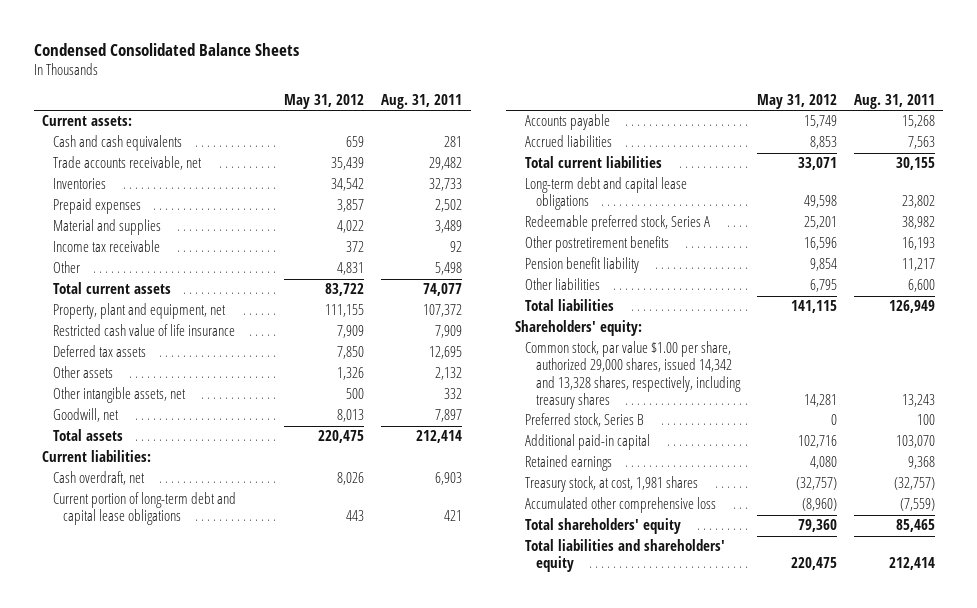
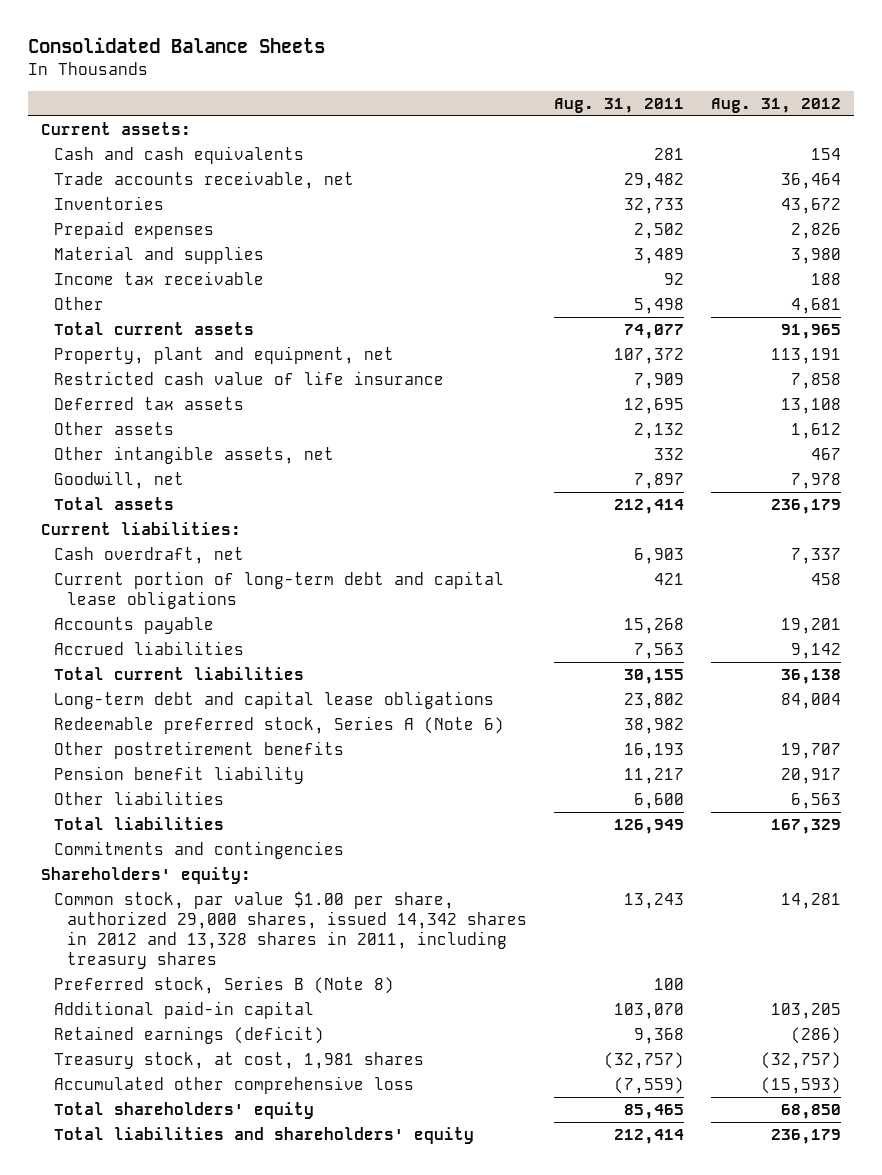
- Condensed Consolidated Balance Sheets
+ Consolidated Balance Sheets
- | May 31, 2012 | Aug. 31, 2011
+ | Aug. 31, 2011 | Aug. 31, 2012
- Redeemable preferred stock, Series A | 25,201 | 38,982
+ Redeemable preferred stock, Series A (Note 6) | 38,982 |
+ Commitments and contingencies
- Common stock, par value $1.00 per share, authorized 29,000 shares, issued 14,342 and 13,328 shares, respectively, including treasury shares | 14,281 | 13,243
- Preferred stock, Series B | 0 | 100
+ Common stock, par value $1.00 per share, authorized 29,000 shares, issued 14,342 shares in 2012 and 13,328 shares in 2011, including treasury shares | 13,243 | 14,281
+ Preferred stock, Series B (Note 8) | 100 |
- Retained earnings | 4,080 | 9,368
+ Retained earnings (deficit) | 9,368 | (286)

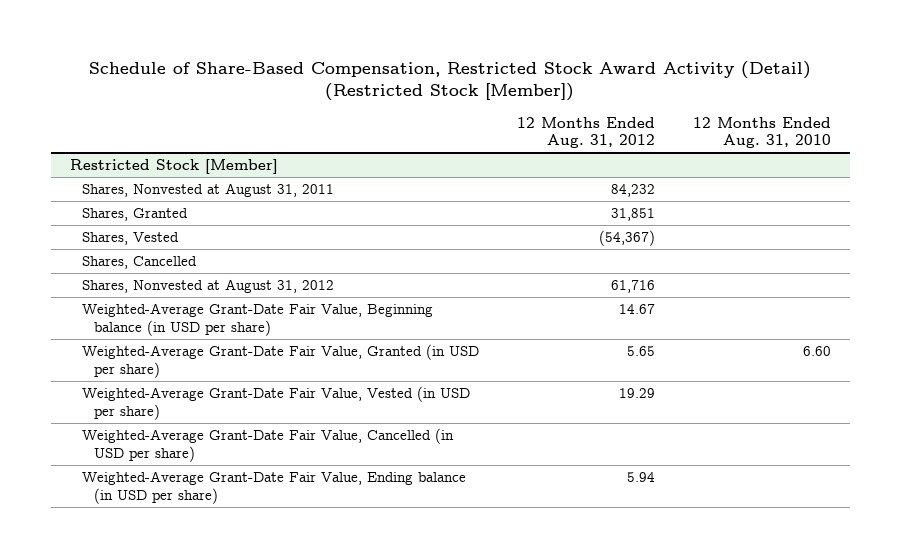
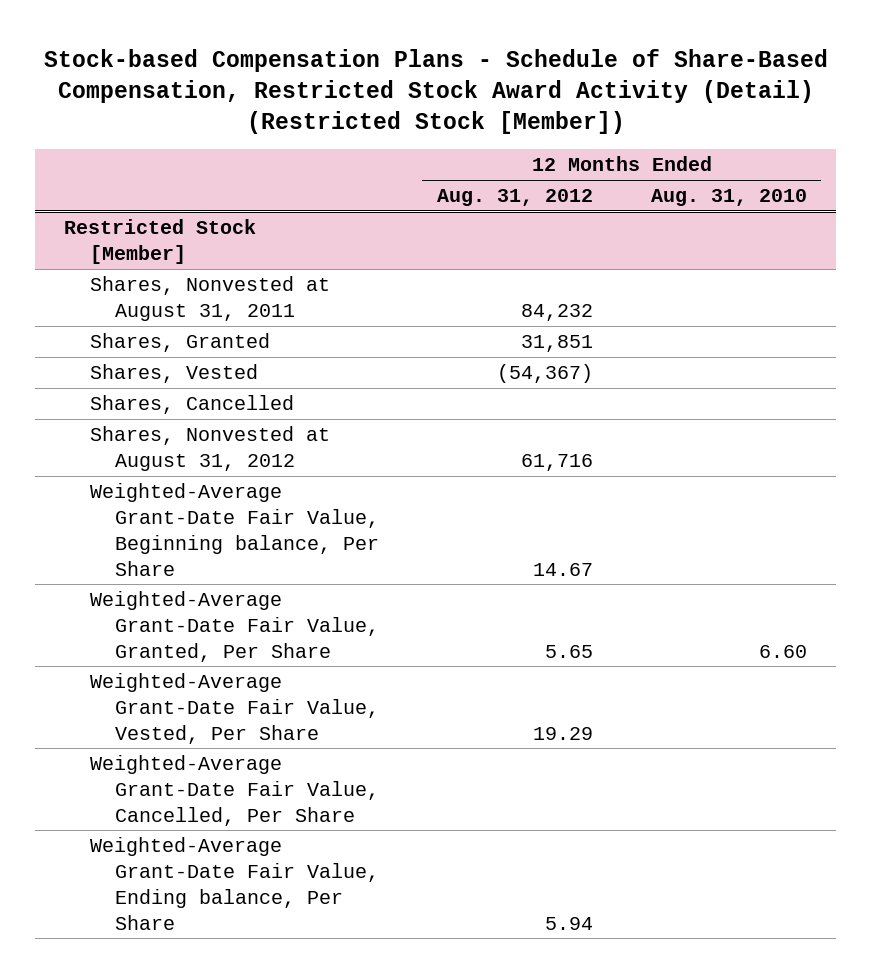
- Schedule of Share-Based Compensation, Restricted Stock Award Activity (Detail) (Restricted Stock [Member])
+ Stock-based Compensation Plans - Schedule of Share-Based Compensation, Restricted Stock Award Activity (Detail) (Restricted Stock [Member])
@ Restricted Stock [Member]
- Weighted-Average Grant-Date Fair Value, Beginning balance (in USD per share) | 14.67 |
- Weighted-Average Grant-Date Fair Value, Granted (in USD per share) | 5.65 | 6.60
- Weighted-Average Grant-Date Fair Value, Vested (in USD per share) | 19.29 |
- Weighted-Average Grant-Date Fair Value, Cancelled (in USD per share)
- Weighted-Average Grant-Date Fair Value, Ending balance (in USD per share) | 5.94 |
+ Weighted-Average Grant-Date Fair Value, Beginning balance, Per Share | 14.67 |
+ Weighted-Average Grant-Date Fair Value, Granted, Per Share | 5.65 | 6.60
+ Weighted-Average Grant-Date Fair Value, Vested, Per Share | 19.29 |
+ Weighted-Average Grant-Date Fair Value, Cancelled, Per Share
+ Weighted-Average Grant-Date Fair Value, Ending balance, Per Share | 5.94 |

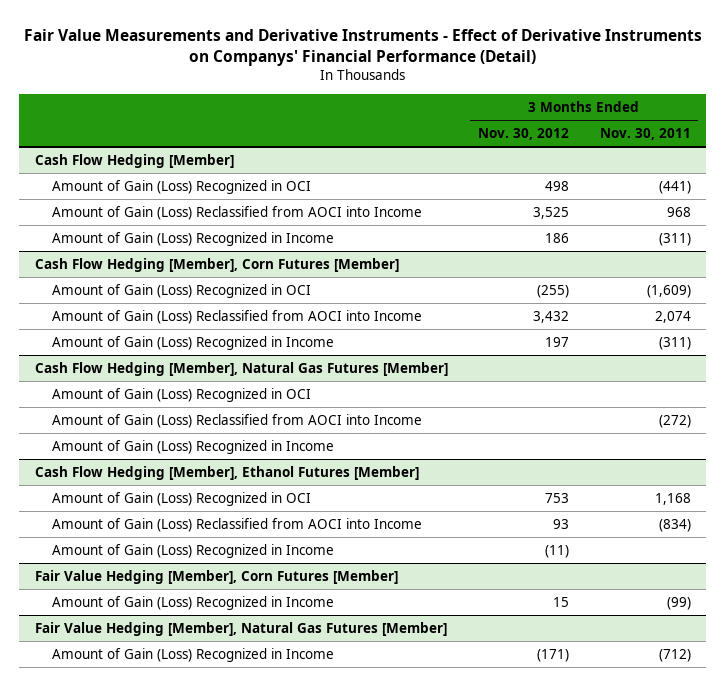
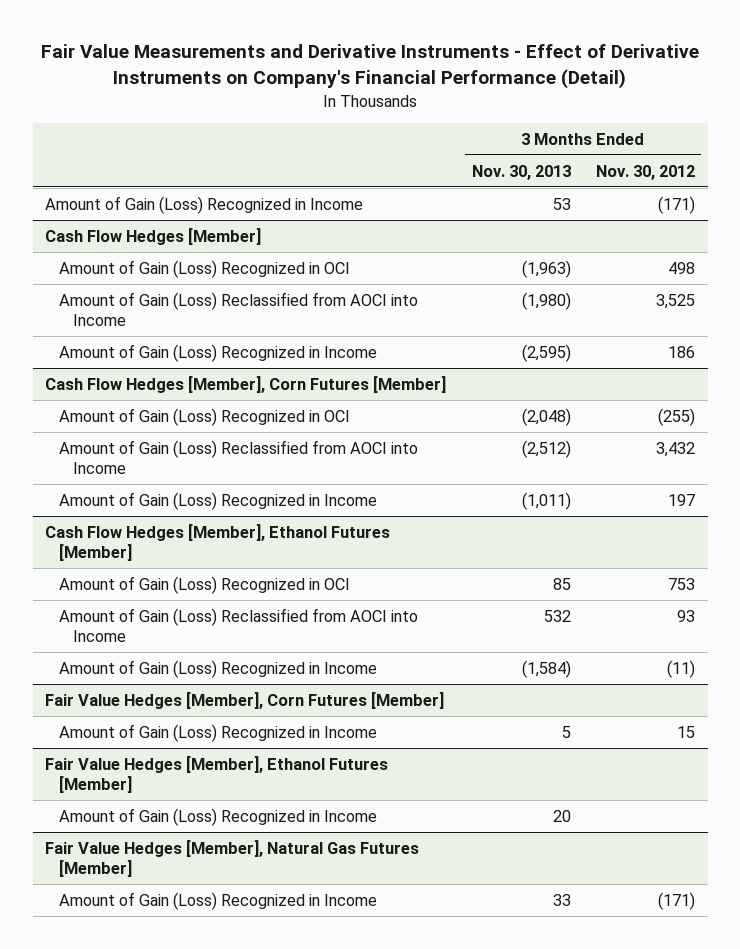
- Fair Value Measurements and Derivative Instruments - Effect of Derivative Instruments on Companys' Financial Performance (Detail)
+ Fair Value Measurements and Derivative Instruments - Effect of Derivative Instruments on Company's Financial Performance (Detail)
- | 3 Months Ended Nov. 30, 2012 | 3 Months Ended Nov. 30, 2011
+ | 3 Months Ended Nov. 30, 2013 | 3 Months Ended Nov. 30, 2012
- Cash Flow Hedging [Member]
+ Amount of Gain (Loss) Recognized in Income | 53 | (171)
+ Cash Flow Hedges [Member]
- Cash Flow Hedging [Member], Corn Futures [Member]
+ Cash Flow Hedges [Member], Corn Futures [Member]
- Cash Flow Hedging [Member], Natural Gas Futures [Member]
- Amount of Gain (Loss) Recognized in OCI
- Amount of Gain (Loss) Reclassified from AOCI into Income | | (272)
- Amount of Gain (Loss) Recognized in Income
- Cash Flow Hedging [Member], Ethanol Futures [Member]
+ Cash Flow Hedges [Member], Ethanol Futures [Member]
- Fair Value Hedging [Member], Corn Futures [Member]
+ Fair Value Hedges [Member], Corn Futures [Member]
- Fair Value Hedging [Member], Natural Gas Futures [Member]
+ Fair Value Hedges [Member], Ethanol Futures [Member]
+ Amount of Gain (Loss) Recognized in Income | 20 |
+ Fair Value Hedges [Member], Natural Gas Futures [Member]

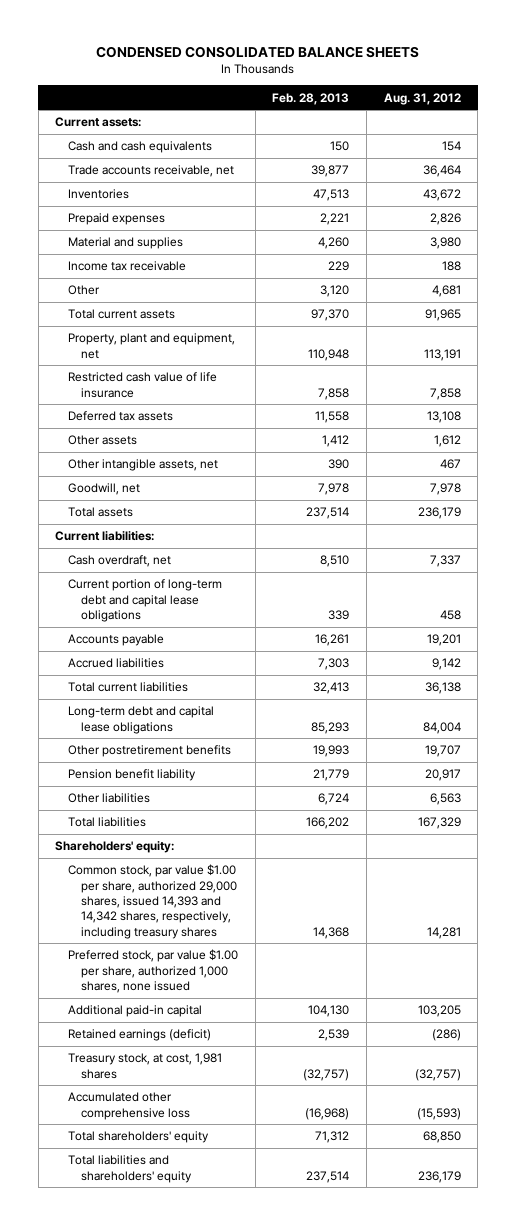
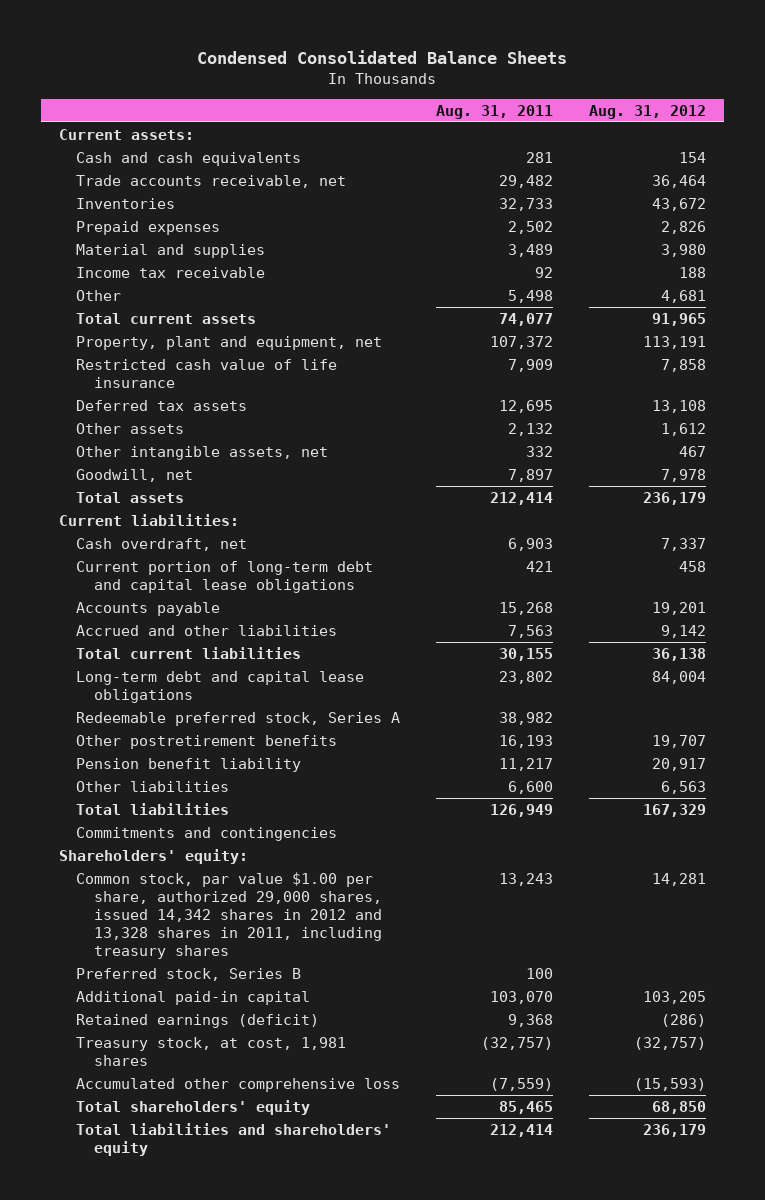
- CONDENSED CONSOLIDATED BALANCE SHEETS
+ Condensed Consolidated Balance Sheets
- | Feb. 28, 2013 | Aug. 31, 2012
+ | Aug. 31, 2011 | Aug. 31, 2012
- Accrued liabilities | 7,303 | 9,142
+ Accrued and other liabilities | 7,563 | 9,142
+ Redeemable preferred stock, Series A | 38,982 |
+ Commitments and contingencies
- Common stock, par value $1.00 per share, authorized 29,000 shares, issued 14,393 and 14,342 shares, respectively, including treasury shares | 14,368 | 14,281
- Preferred stock, par value $1.00 per share, authorized 1,000 shares, none issued
+ Common stock, par value $1.00 per share, authorized 29,000 shares, issued 14,342 shares in 2012 and 13,328 shares in 2011, including treasury shares | 13,243 | 14,281
+ Preferred stock, Series B | 100 |

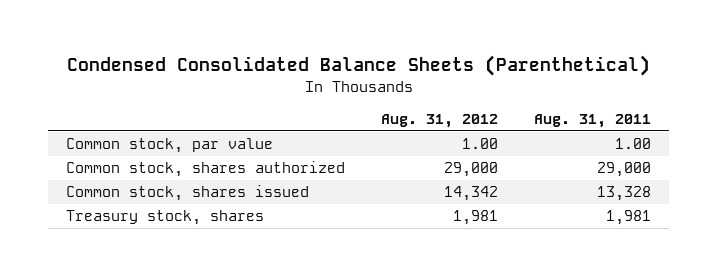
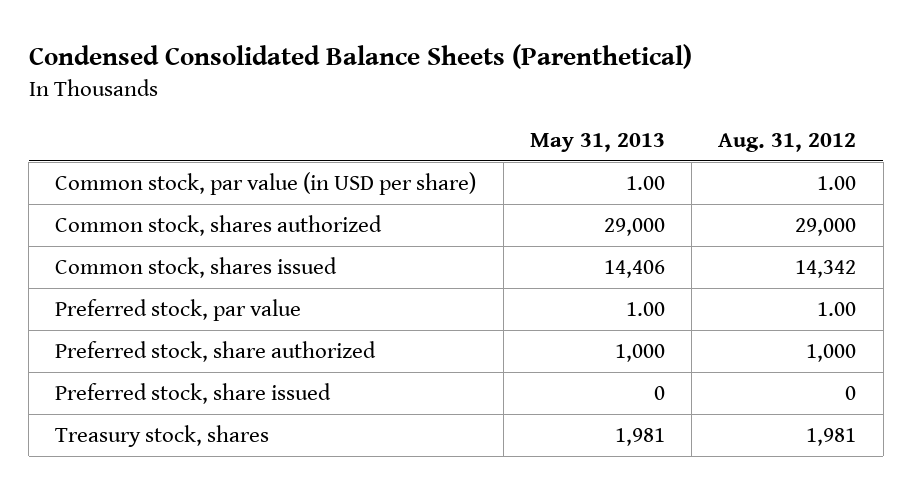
- | Aug. 31, 2012 | Aug. 31, 2011
+ | May 31, 2013 | Aug. 31, 2012
- Common stock, par value | 1.00 | 1.00
+ Common stock, par value (in USD per share) | 1.00 | 1.00
+ Preferred stock, par value | 1.00 | 1.00
+ Preferred stock, share authorized | 1,000 | 1,000
+ Preferred stock, share issued | 0 | 0

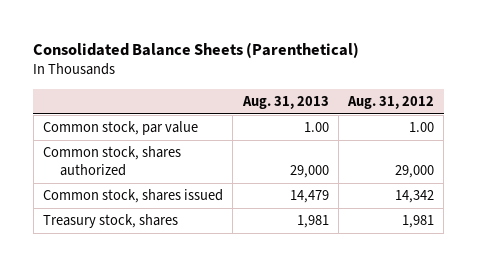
- Condensed Consolidated Balance Sheets (Parenthetical)
+ Consolidated Balance Sheets (Parenthetical)
- | May 31, 2013 | Aug. 31, 2012
+ | Aug. 31, 2013 | Aug. 31, 2012
- Common stock, par value (in USD per share) | 1.00 | 1.00
+ Common stock, par value | 1.00 | 1.00
- Preferred stock, par value | 1.00 | 1.00
- Preferred stock, share authorized | 1,000 | 1,000
- Preferred stock, share issued | 0 | 0

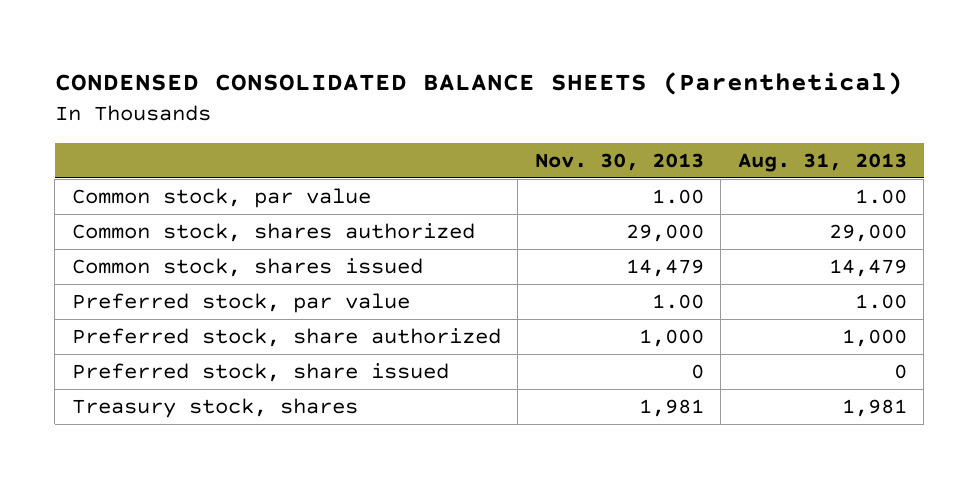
- Consolidated Balance Sheets (Parenthetical)
+ CONDENSED CONSOLIDATED BALANCE SHEETS (Parenthetical)
- | Aug. 31, 2013 | Aug. 31, 2012
+ | Nov. 30, 2013 | Aug. 31, 2013
+ Preferred stock, par value | 1.00 | 1.00
+ Preferred stock, share authorized | 1,000 | 1,000
+ Preferred stock, share issued | 0 | 0

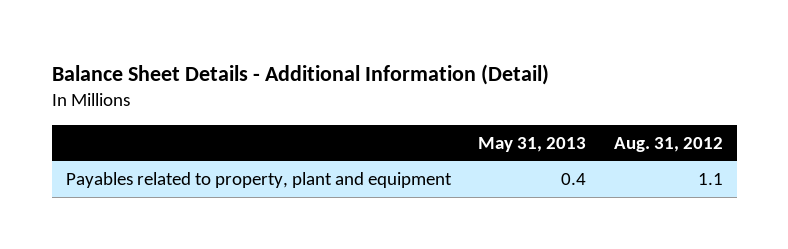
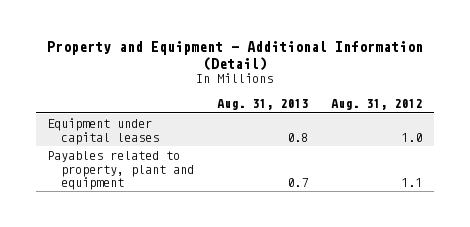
- Balance Sheet Details - Additional Information (Detail)
+ Property and Equipment - Additional Information (Detail)
- | May 31, 2013 | Aug. 31, 2012
+ | Aug. 31, 2013 | Aug. 31, 2012
+ Equipment under capital leases | 0.8 | 1.0

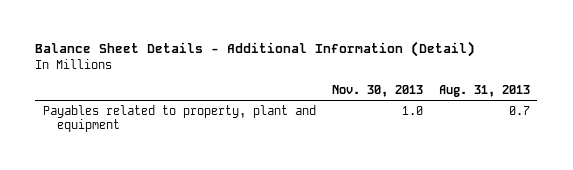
- Property and Equipment - Additional Information (Detail)
+ Balance Sheet Details - Additional Information (Detail)
- | Aug. 31, 2013 | Aug. 31, 2012
+ | Nov. 30, 2013 | Aug. 31, 2013
- Equipment under capital leases | 0.8 | 1.0

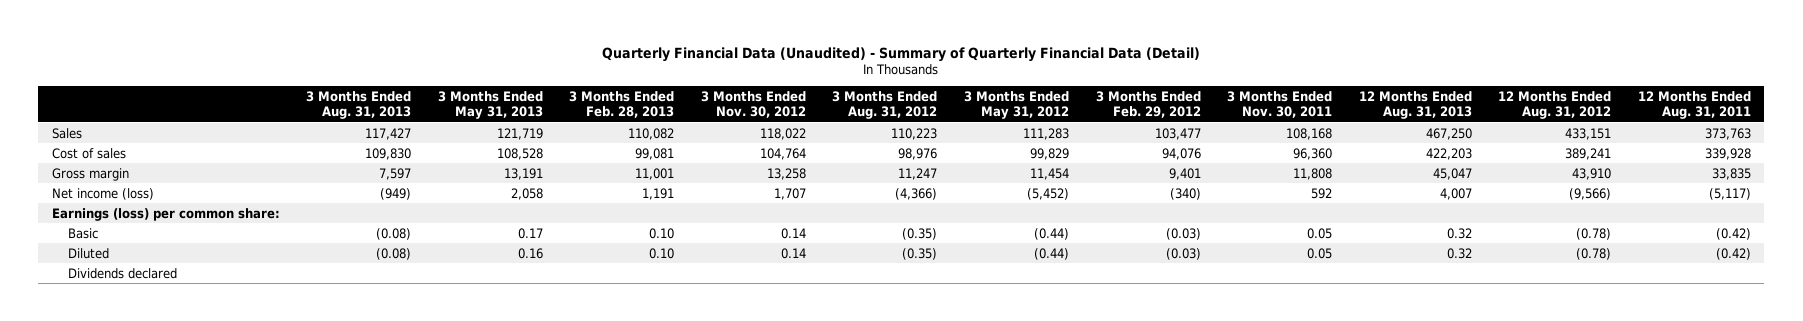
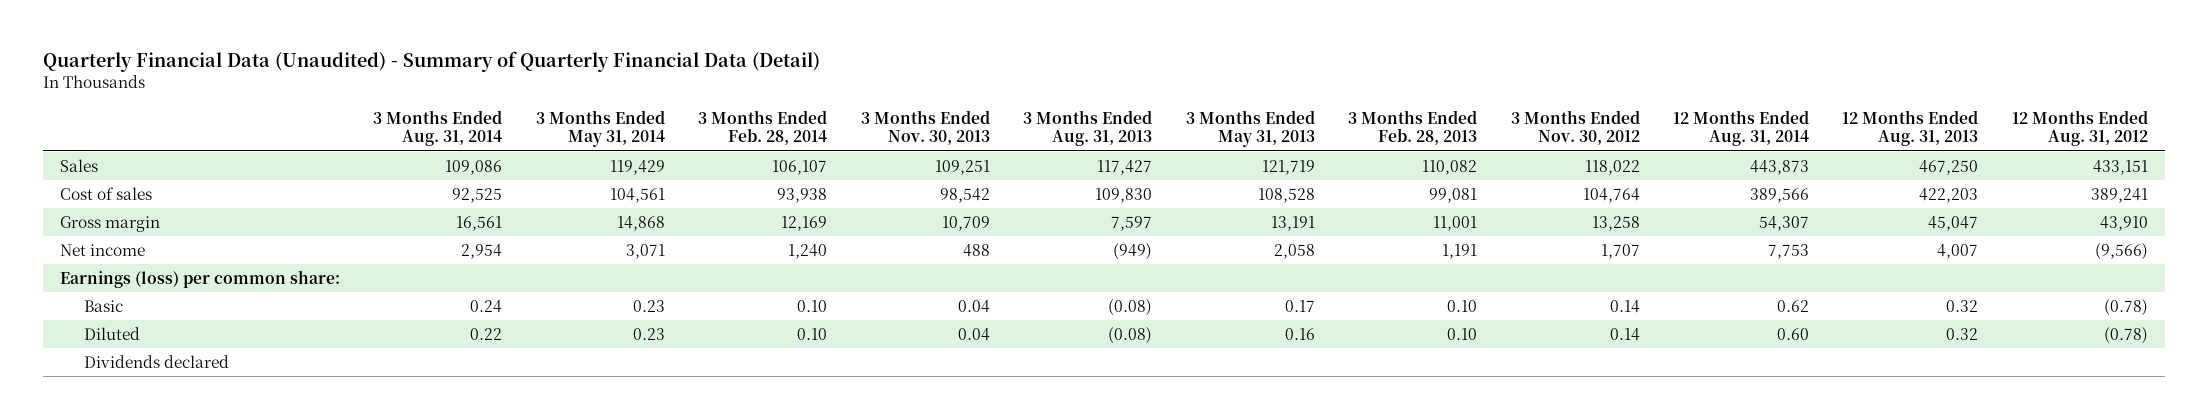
- | 3 Months Ended Aug. 31, 2013 | 3 Months Ended May 31, 2013 | 3 Months Ended Feb. 28, 2013 | 3 Months Ended Nov. 30, 2012 | 3 Months Ended Aug. 31, 2012 | 3 Months Ended May 31, 2012 | 3 Months Ended Feb. 29, 2012 | 3 Months Ended Nov. 30, 2011 | 12 Months Ended Aug. 31, 2013 | 12 Months Ended Aug. 31, 2012 | 12 Months Ended Aug. 31, 2011
+ | 3 Months Ended Aug. 31, 2014 | 3 Months Ended May 31, 2014 | 3 Months Ended Feb. 28, 2014 | 3 Months Ended Nov. 30, 2013 | 3 Months Ended Aug. 31, 2013 | 3 Months Ended May 31, 2013 | 3 Months Ended Feb. 28, 2013 | 3 Months Ended Nov. 30, 2012 | 12 Months Ended Aug. 31, 2014 | 12 Months Ended Aug. 31, 2013 | 12 Months Ended Aug. 31, 2012
- Net income (loss) | (949) | 2,058 | 1,191 | 1,707 | (4,366) | (5,452) | (340) | 592 | 4,007 | (9,566) | (5,117)
+ Net income | 2,954 | 3,071 | 1,240 | 488 | (949) | 2,058 | 1,191 | 1,707 | 7,753 | 4,007 | (9,566)

